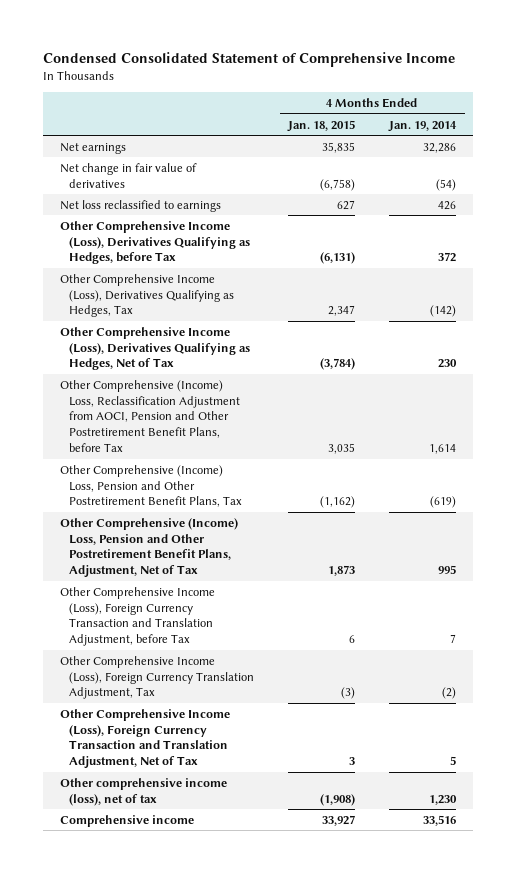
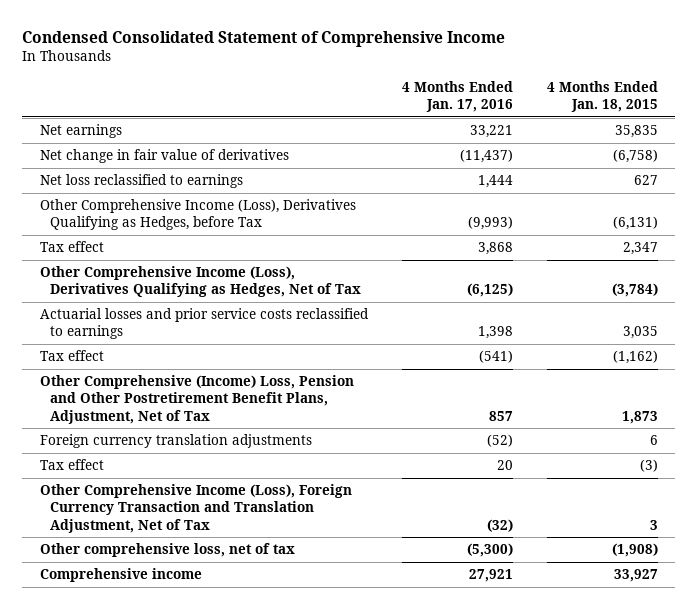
- | 4 Months Ended Jan. 18, 2015 | 4 Months Ended Jan. 19, 2014
+ | 4 Months Ended Jan. 17, 2016 | 4 Months Ended Jan. 18, 2015
- Other Comprehensive Income (Loss), Derivatives Qualifying as Hedges, Tax | 2,347 | (142)
+ Tax effect | 3,868 | 2,347
- Other Comprehensive (Income) Loss, Reclassification Adjustment from AOCI, Pension and Other Postretirement Benefit Plans, before Tax | 3,035 | 1,614
- Other Comprehensive (Income) Loss, Pension and Other Postretirement Benefit Plans, Tax | (1,162) | (619)
+ Actuarial losses and prior service costs reclassified to earnings | 1,398 | 3,035
+ Tax effect | (541) | (1,162)
- Other Comprehensive Income (Loss), Foreign Currency Transaction and Translation Adjustment, before Tax | 6 | 7
- Other Comprehensive Income (Loss), Foreign Currency Translation Adjustment, Tax | (3) | (2)
+ Foreign currency translation adjustments | (52) | 6
+ Tax effect | 20 | (3)
- Other comprehensive income (loss), net of tax | (1,908) | 1,230
+ Other comprehensive loss, net of tax | (5,300) | (1,908)

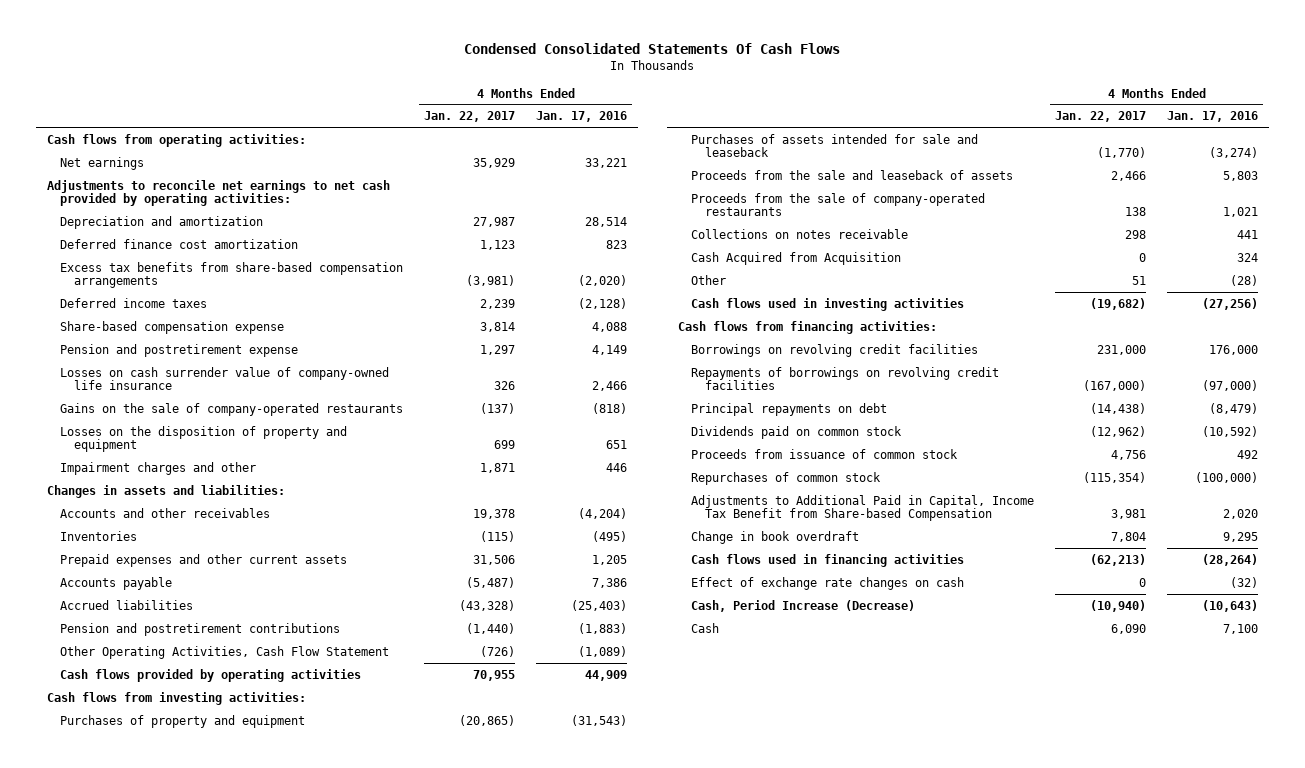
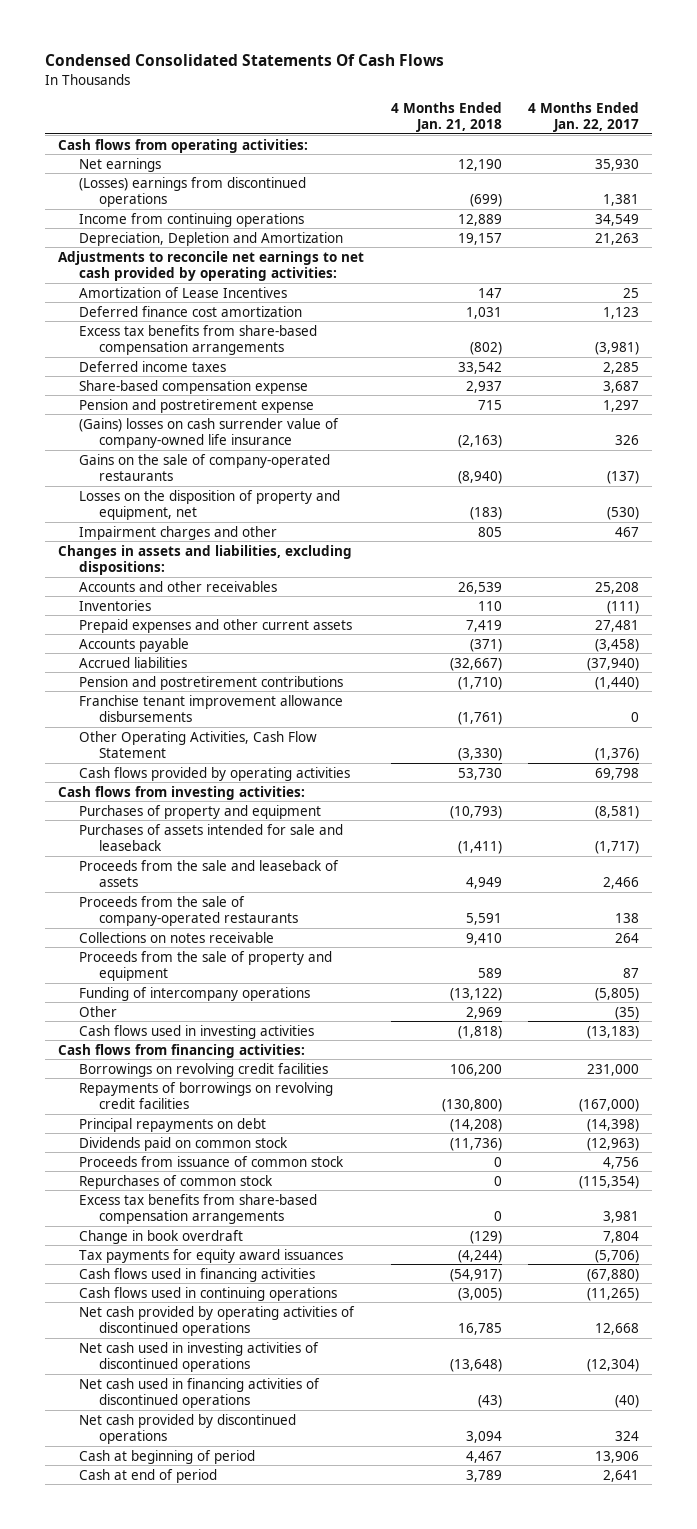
- | 4 Months Ended Jan. 22, 2017 | 4 Months Ended Jan. 17, 2016
+ | 4 Months Ended Jan. 21, 2018 | 4 Months Ended Jan. 22, 2017
- Net earnings | 35,929 | 33,221
+ Net earnings | 12,190 | 35,930
+ (Losses) earnings from discontinued operations | (699) | 1,381
+ Income from continuing operations | 12,889 | 34,549
+ Depreciation, Depletion and Amortization | 19,157 | 21,263
- Depreciation and amortization | 27,987 | 28,514
+ Amortization of Lease Incentives | 147 | 25
- Deferred income taxes | 2,239 | (2,128)
- Share-based compensation expense | 3,814 | 4,088
+ Deferred income taxes | 33,542 | 2,285
+ Share-based compensation expense | 2,937 | 3,687
- Losses on cash surrender value of company-owned life insurance | 326 | 2,466
+ (Gains) losses on cash surrender value of company-owned life insurance | (2,163) | 326
- Losses on the disposition of property and equipment | 699 | 651
- Impairment charges and other | 1,871 | 446
- Changes in assets and liabilities:
- Accounts and other receivables | 19,378 | (4,204)
- Inventories | (115) | (495)
- Prepaid expenses and other current assets | 31,506 | 1,205
- Accounts payable | (5,487) | 7,386
- Accrued liabilities | (43,328) | (25,403)
+ Losses on the disposition of property and equipment, net | (183) | (530)
+ Impairment charges and other | 805 | 467
+ Changes in assets and liabilities, excluding dispositions:
+ Accounts and other receivables | 26,539 | 25,208
+ Inventories | 110 | (111)
+ Prepaid expenses and other current assets | 7,419 | 27,481
+ Accounts payable | (371) | (3,458)
+ Accrued liabilities | (32,667) | (37,940)
- Other Operating Activities, Cash Flow Statement | (726) | (1,089)
- Cash flows provided by operating activities | 70,955 | 44,909
+ Franchise tenant improvement allowance disbursements | (1,761) | 0
+ Other Operating Activities, Cash Flow Statement | (3,330) | (1,376)
+ Cash flows provided by operating activities | 53,730 | 69,798
- Purchases of property and equipment | (20,865) | (31,543)
- Purchases of assets intended for sale and leaseback | (1,770) | (3,274)
+ Purchases of property and equipment | (10,793) | (8,581)
+ Purchases of assets intended for sale and leaseback | (1,411) | (1,717)
- Collections on notes receivable | 298 | 441
- Cash Acquired from Acquisition | 0 | 324
- Other | 51 | (28)
- Cash flows used in investing activities | (19,682) | (27,256)
+ Collections on notes receivable | 9,410 | 264
+ Proceeds from the sale of property and equipment | 589 | 87
+ Funding of intercompany operations | (13,122) | (5,805)
+ Other | 2,969 | (35)
+ Cash flows used in investing activities | (1,818) | (13,183)
- Principal repayments on debt | (14,438) | (8,479)
- Dividends paid on common stock | (12,962) | (10,592)
+ Principal repayments on debt | (14,208) | (14,398)
+ Dividends paid on common stock | (11,736) | (12,963)
- Adjustments to Additional Paid in Capital, Income Tax Benefit from Share-based Compensation | 3,981 | 2,020
+ Excess tax benefits from share-based compensation arrangements | 0 | 3,981
- Cash flows used in financing activities | (62,213) | (28,264)
- Effect of exchange rate changes on cash | 0 | (32)
- Cash, Period Increase (Decrease) | (10,940) | (10,643)
- Cash | 6,090 | 7,100
+ Tax payments for equity award issuances | (4,244) | (5,706)
+ Cash flows used in financing activities | (54,917) | (67,880)
+ Cash flows used in continuing operations | (3,005) | (11,265)
+ Net cash provided by operating activities of discontinued operations | 16,785 | 12,668
+ Net cash used in investing activities of discontinued operations | (13,648) | (12,304)
+ Net cash used in financing activities of discontinued operations | (43) | (40)
+ Net cash provided by discontinued operations | 3,094 | 324
+ Cash at beginning of period | 4,467 | 13,906
+ Cash at end of period | 3,789 | 2,641

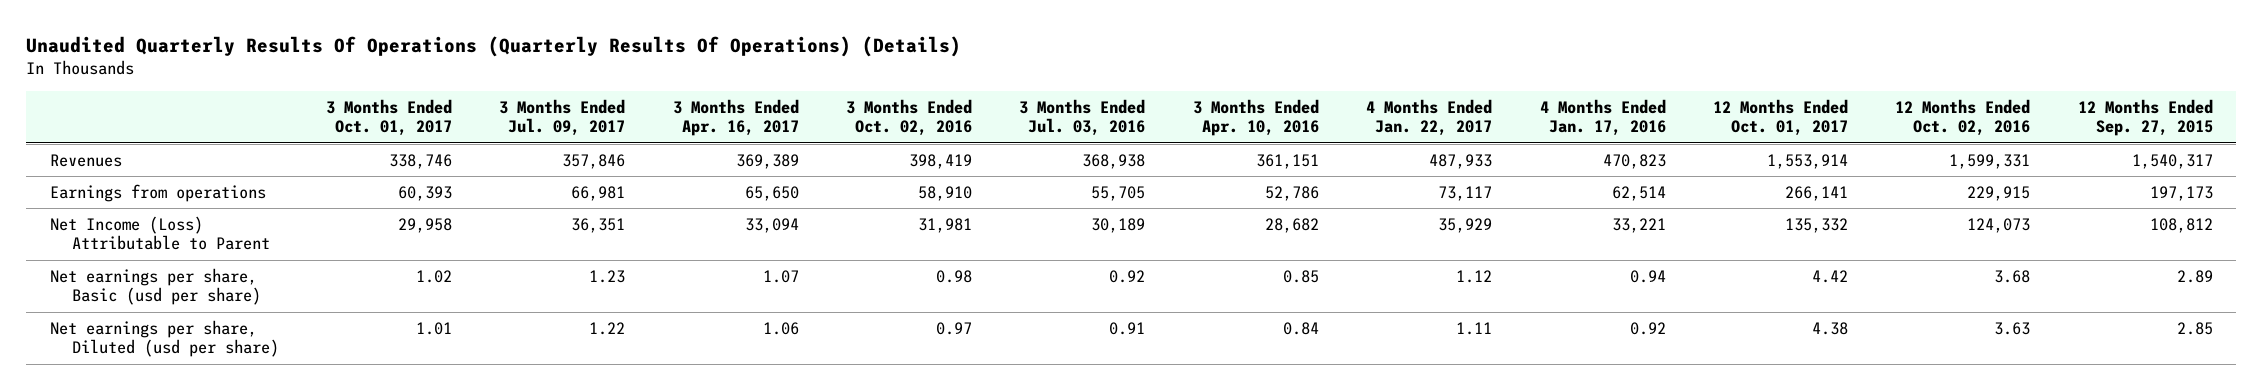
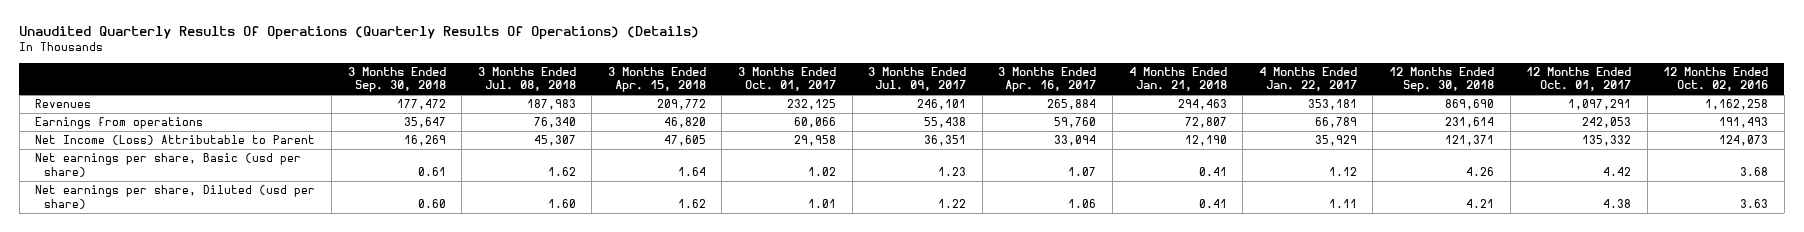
- | 3 Months Ended Oct. 01, 2017 | 3 Months Ended Jul. 09, 2017 | 3 Months Ended Apr. 16, 2017 | 3 Months Ended Oct. 02, 2016 | 3 Months Ended Jul. 03, 2016 | 3 Months Ended Apr. 10, 2016 | 4 Months Ended Jan. 22, 2017 | 4 Months Ended Jan. 17, 2016 | 12 Months Ended Oct. 01, 2017 | 12 Months Ended Oct. 02, 2016 | 12 Months Ended Sep. 27, 2015
+ | 3 Months Ended Sep. 30, 2018 | 3 Months Ended Jul. 08, 2018 | 3 Months Ended Apr. 15, 2018 | 3 Months Ended Oct. 01, 2017 | 3 Months Ended Jul. 09, 2017 | 3 Months Ended Apr. 16, 2017 | 4 Months Ended Jan. 21, 2018 | 4 Months Ended Jan. 22, 2017 | 12 Months Ended Sep. 30, 2018 | 12 Months Ended Oct. 01, 2017 | 12 Months Ended Oct. 02, 2016
- Revenues | 338,746 | 357,846 | 369,389 | 398,419 | 368,938 | 361,151 | 487,933 | 470,823 | 1,553,914 | 1,599,331 | 1,540,317
- Earnings from operations | 60,393 | 66,981 | 65,650 | 58,910 | 55,705 | 52,786 | 73,117 | 62,514 | 266,141 | 229,915 | 197,173
+ Revenues | 177,472 | 187,983 | 209,772 | 232,125 | 246,101 | 265,884 | 294,463 | 353,181 | 869,690 | 1,097,291 | 1,162,258
+ Earnings from operations | 35,647 | 76,340 | 46,820 | 60,066 | 55,438 | 59,760 | 72,807 | 66,789 | 231,614 | 242,053 | 191,493

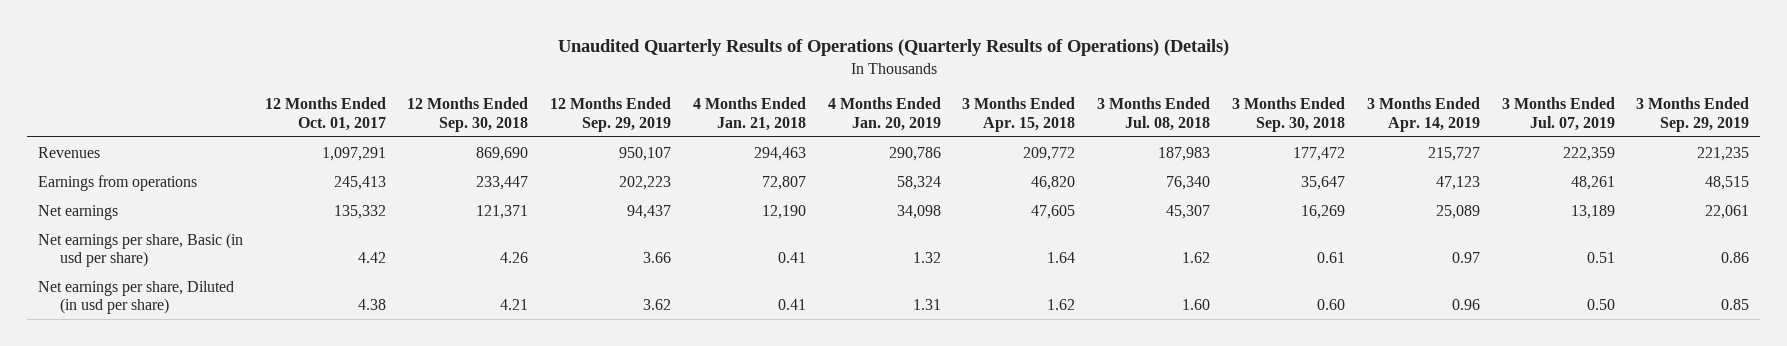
- Unaudited Quarterly Results Of Operations (Quarterly Results Of Operations) (Details)
+ Unaudited Quarterly Results of Operations (Quarterly Results of Operations) (Details)
- | 3 Months Ended Sep. 30, 2018 | 3 Months Ended Jul. 08, 2018 | 3 Months Ended Apr. 15, 2018 | 3 Months Ended Oct. 01, 2017 | 3 Months Ended Jul. 09, 2017 | 3 Months Ended Apr. 16, 2017 | 4 Months Ended Jan. 21, 2018 | 4 Months Ended Jan. 22, 2017 | 12 Months Ended Sep. 30, 2018 | 12 Months Ended Oct. 01, 2017 | 12 Months Ended Oct. 02, 2016
+ | 12 Months Ended Oct. 01, 2017 | 12 Months Ended Sep. 30, 2018 | 12 Months Ended Sep. 29, 2019 | 4 Months Ended Jan. 21, 2018 | 4 Months Ended Jan. 20, 2019 | 3 Months Ended Apr. 15, 2018 | 3 Months Ended Jul. 08, 2018 | 3 Months Ended Sep. 30, 2018 | 3 Months Ended Apr. 14, 2019 | 3 Months Ended Jul. 07, 2019 | 3 Months Ended Sep. 29, 2019
- Earnings from operations | 35,647 | 76,340 | 46,820 | 60,066 | 55,438 | 59,760 | 72,807 | 66,789 | 231,614 | 242,053 | 191,493
- Net Income (Loss) Attributable to Parent | 16,269 | 45,307 | 47,605 | 29,958 | 36,351 | 33,094 | 12,190 | 35,929 | 121,371 | 135,332 | 124,073
- Net earnings per share, Basic (usd per share) | 0.61 | 1.62 | 1.64 | 1.02 | 1.23 | 1.07 | 0.41 | 1.12 | 4.26 | 4.42 | 3.68
- Net earnings per share, Diluted (usd per share) | 0.60 | 1.60 | 1.62 | 1.01 | 1.22 | 1.06 | 0.41 | 1.11 | 4.21 | 4.38 | 3.63
+ Earnings from operations | 245,413 | 233,447 | 202,223 | 72,807 | 58,324 | 46,820 | 76,340 | 35,647 | 47,123 | 48,261 | 48,515
+ Net earnings | 135,332 | 121,371 | 94,437 | 12,190 | 34,098 | 47,605 | 45,307 | 16,269 | 25,089 | 13,189 | 22,061
+ Net earnings per share, Basic (in usd per share) | 4.42 | 4.26 | 3.66 | 0.41 | 1.32 | 1.64 | 1.62 | 0.61 | 0.97 | 0.51 | 0.86
+ Net earnings per share, Diluted (in usd per share) | 4.38 | 4.21 | 3.62 | 0.41 | 1.31 | 1.62 | 1.60 | 0.60 | 0.96 | 0.50 | 0.85

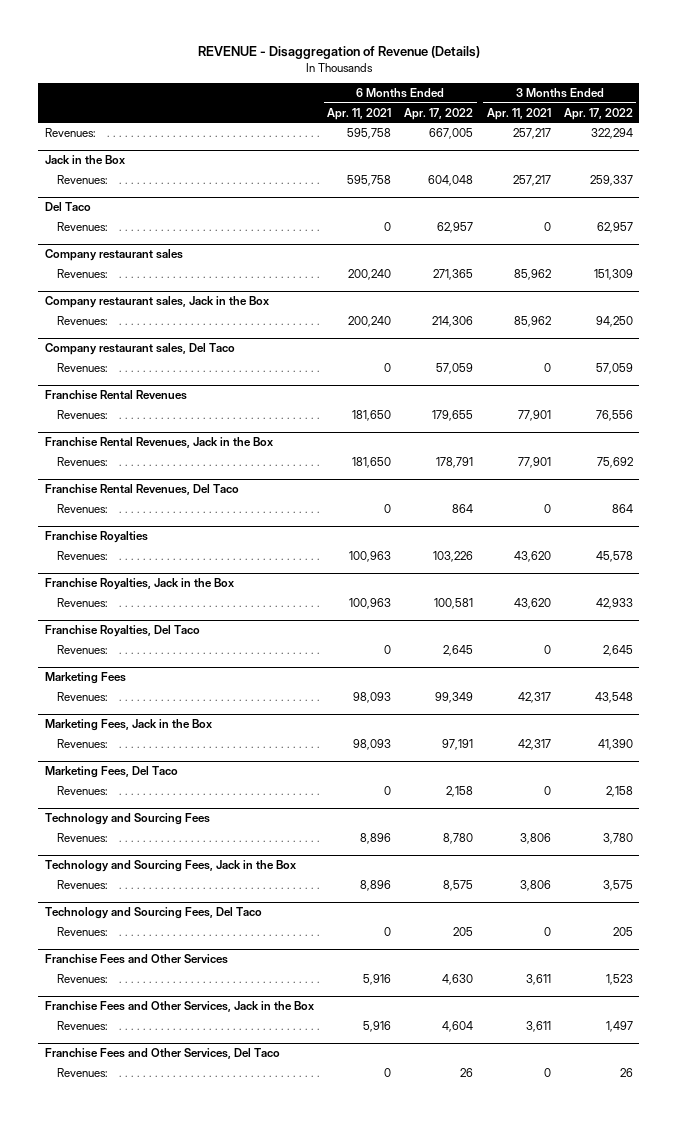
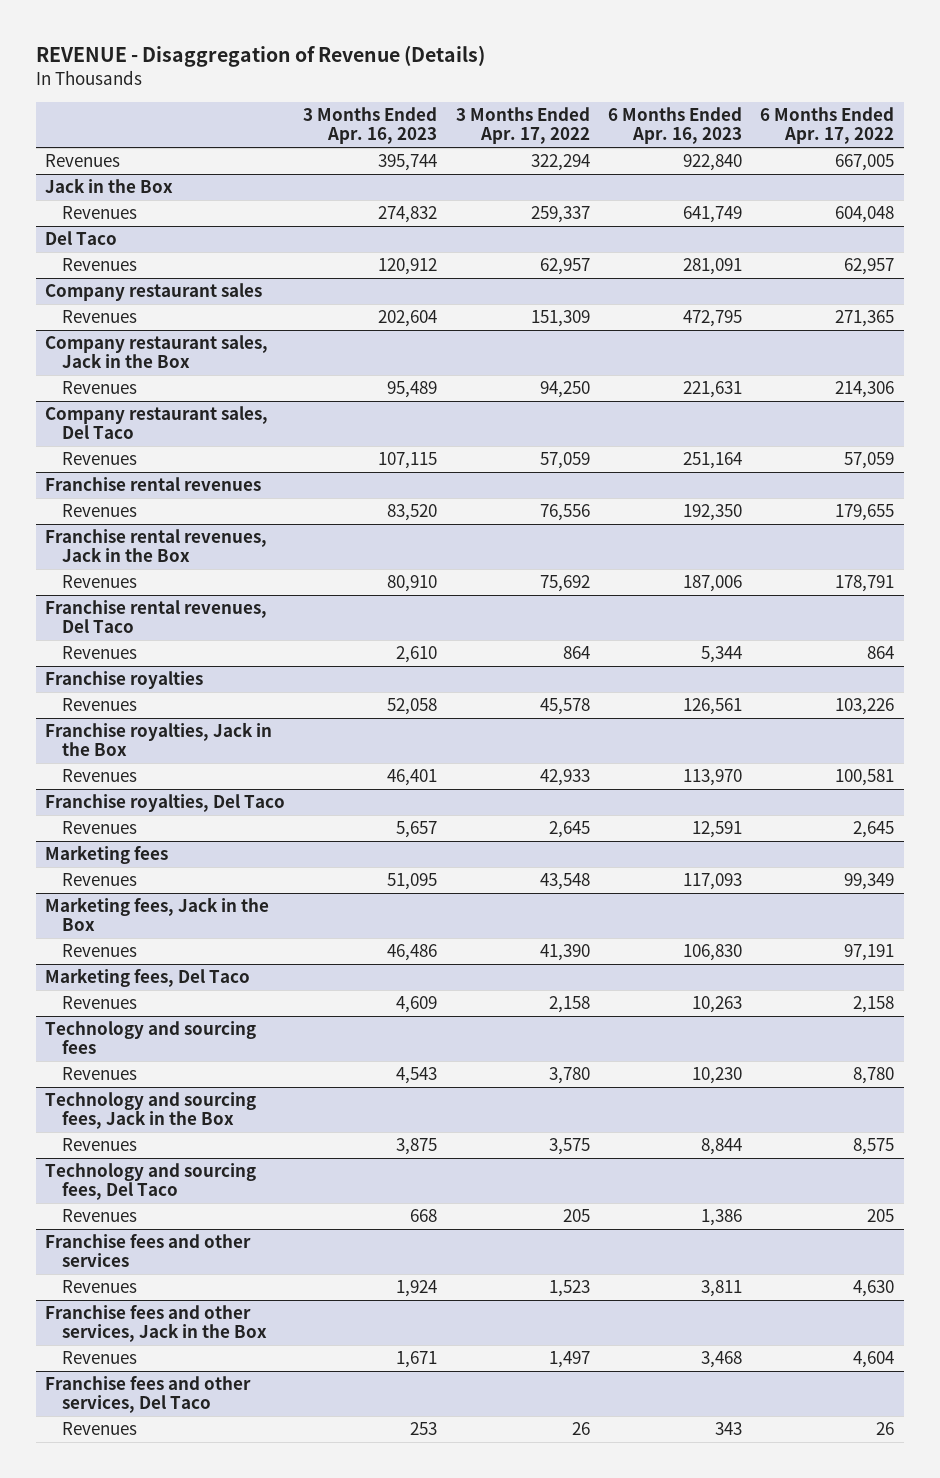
- | 6 Months Ended Apr. 11, 2021 | 6 Months Ended Apr. 17, 2022 | 3 Months Ended Apr. 11, 2021 | 3 Months Ended Apr. 17, 2022
+ | 3 Months Ended Apr. 16, 2023 | 3 Months Ended Apr. 17, 2022 | 6 Months Ended Apr. 16, 2023 | 6 Months Ended Apr. 17, 2022
- Revenues: | 595,758 | 667,005 | 257,217 | 322,294
+ Revenues | 395,744 | 322,294 | 922,840 | 667,005
@ Jack in the Box
- Revenues: | 595,758 | 604,048 | 257,217 | 259,337
+ Revenues | 274,832 | 259,337 | 641,749 | 604,048
@ Del Taco
- Revenues: | 0 | 62,957 | 0 | 62,957
+ Revenues | 120,912 | 62,957 | 281,091 | 62,957
@ Company restaurant sales
- Revenues: | 200,240 | 271,365 | 85,962 | 151,309
+ Revenues | 202,604 | 151,309 | 472,795 | 271,365
@ Company restaurant sales, Jack in the Box
- Revenues: | 200,240 | 214,306 | 85,962 | 94,250
+ Revenues | 95,489 | 94,250 | 221,631 | 214,306
@ Company restaurant sales, Del Taco
- Revenues: | 0 | 57,059 | 0 | 57,059
- Franchise Rental Revenues
- Revenues: | 181,650 | 179,655 | 77,901 | 76,556
- Franchise Rental Revenues, Jack in the Box
- Revenues: | 181,650 | 178,791 | 77,901 | 75,692
- Franchise Rental Revenues, Del Taco
- Revenues: | 0 | 864 | 0 | 864
- Franchise Royalties
- Revenues: | 100,963 | 103,226 | 43,620 | 45,578
- Franchise Royalties, Jack in the Box
- Revenues: | 100,963 | 100,581 | 43,620 | 42,933
- Franchise Royalties, Del Taco
- Revenues: | 0 | 2,645 | 0 | 2,645
- Marketing Fees
- Revenues: | 98,093 | 99,349 | 42,317 | 43,548
- Marketing Fees, Jack in the Box
- Revenues: | 98,093 | 97,191 | 42,317 | 41,390
- Marketing Fees, Del Taco
- Revenues: | 0 | 2,158 | 0 | 2,158
- Technology and Sourcing Fees
- Revenues: | 8,896 | 8,780 | 3,806 | 3,780
- Technology and Sourcing Fees, Jack in the Box
- Revenues: | 8,896 | 8,575 | 3,806 | 3,575
- Technology and Sourcing Fees, Del Taco
- Revenues: | 0 | 205 | 0 | 205
- Franchise Fees and Other Services
- Revenues: | 5,916 | 4,630 | 3,611 | 1,523
- Franchise Fees and Other Services, Jack in the Box
- Revenues: | 5,916 | 4,604 | 3,611 | 1,497
- Franchise Fees and Other Services, Del Taco
- Revenues: | 0 | 26 | 0 | 26
@ Company restaurant sales, Del Taco
+ Revenues | 107,115 | 57,059 | 251,164 | 57,059
+ Franchise rental revenues
+ Revenues | 83,520 | 76,556 | 192,350 | 179,655
+ Franchise rental revenues, Jack in the Box
+ Revenues | 80,910 | 75,692 | 187,006 | 178,791
+ Franchise rental revenues, Del Taco
+ Revenues | 2,610 | 864 | 5,344 | 864
+ Franchise royalties
+ Revenues | 52,058 | 45,578 | 126,561 | 103,226
+ Franchise royalties, Jack in the Box
+ Revenues | 46,401 | 42,933 | 113,970 | 100,581
+ Franchise royalties, Del Taco
+ Revenues | 5,657 | 2,645 | 12,591 | 2,645
+ Marketing fees
+ Revenues | 51,095 | 43,548 | 117,093 | 99,349
+ Marketing fees, Jack in the Box
+ Revenues | 46,486 | 41,390 | 106,830 | 97,191
+ Marketing fees, Del Taco
+ Revenues | 4,609 | 2,158 | 10,263 | 2,158
+ Technology and sourcing fees
+ Revenues | 4,543 | 3,780 | 10,230 | 8,780
+ Technology and sourcing fees, Jack in the Box
+ Revenues | 3,875 | 3,575 | 8,844 | 8,575
+ Technology and sourcing fees, Del Taco
+ Revenues | 668 | 205 | 1,386 | 205
+ Franchise fees and other services
+ Revenues | 1,924 | 1,523 | 3,811 | 4,630
+ Franchise fees and other services, Jack in the Box
+ Revenues | 1,671 | 1,497 | 3,468 | 4,604
+ Franchise fees and other services, Del Taco
+ Revenues | 253 | 26 | 343 | 26

